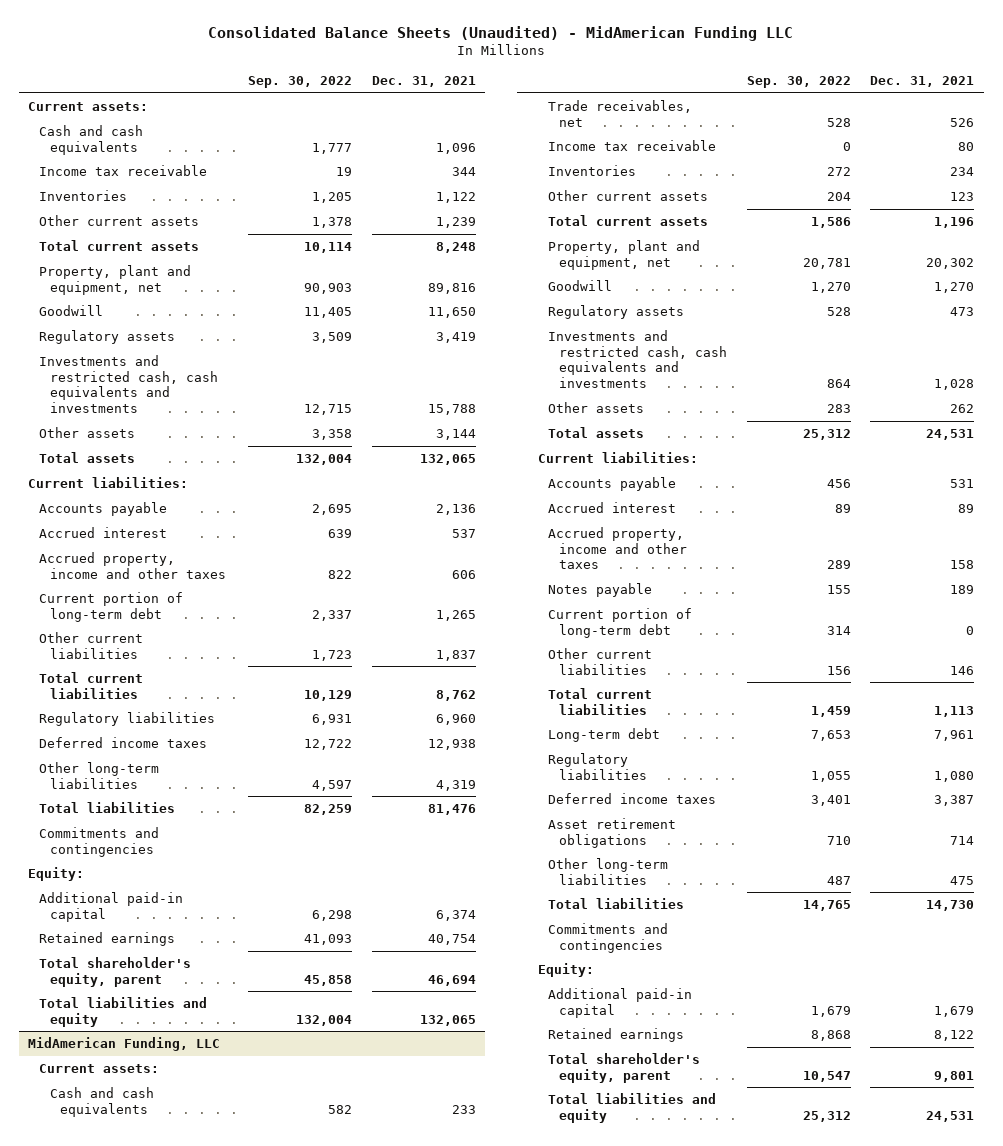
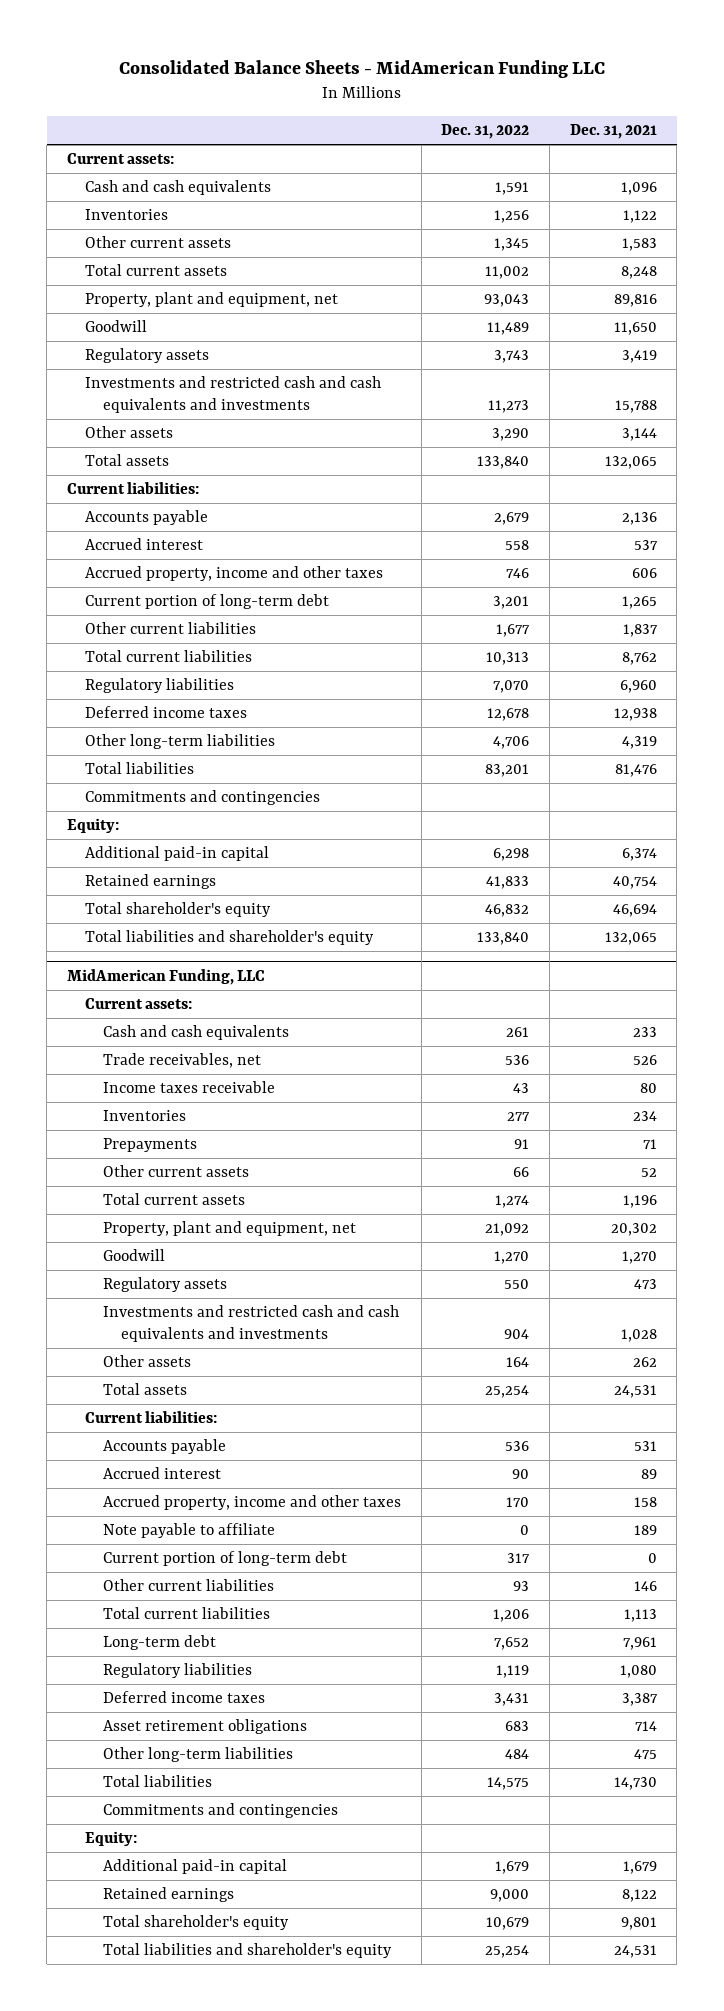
- Consolidated Balance Sheets (Unaudited) - MidAmerican Funding LLC
+ Consolidated Balance Sheets - MidAmerican Funding LLC
- | Sep. 30, 2022 | Dec. 31, 2021
+ | Dec. 31, 2022 | Dec. 31, 2021
- Income tax receivable | 19 | 344
- Other current assets | 1,378 | 1,239
+ Other current assets | 1,345 | 1,583
- Investments and restricted cash, cash equivalents and investments | 12,715 | 15,788
+ Investments and restricted cash and cash equivalents and investments | 11,273 | 15,788
- Total shareholder's equity, parent | 45,858 | 46,694
- Total liabilities and equity | 132,004 | 132,065
+ Total shareholder's equity | 46,832 | 46,694
+ Total liabilities and shareholder's equity | 133,840 | 132,065
@ MidAmerican Funding, LLC
- Income tax receivable | 0 | 80
+ Income taxes receivable | 43 | 80
- Other current assets | 204 | 123
+ Prepayments | 91 | 71
+ Other current assets | 66 | 52
- Investments and restricted cash, cash equivalents and investments | 864 | 1,028
+ Investments and restricted cash and cash equivalents and investments | 904 | 1,028
- Notes payable | 155 | 189
+ Note payable to affiliate | 0 | 189
- Total shareholder's equity, parent | 10,547 | 9,801
- Total liabilities and equity | 25,312 | 24,531
+ Total shareholder's equity | 10,679 | 9,801
+ Total liabilities and shareholder's equity | 25,254 | 24,531

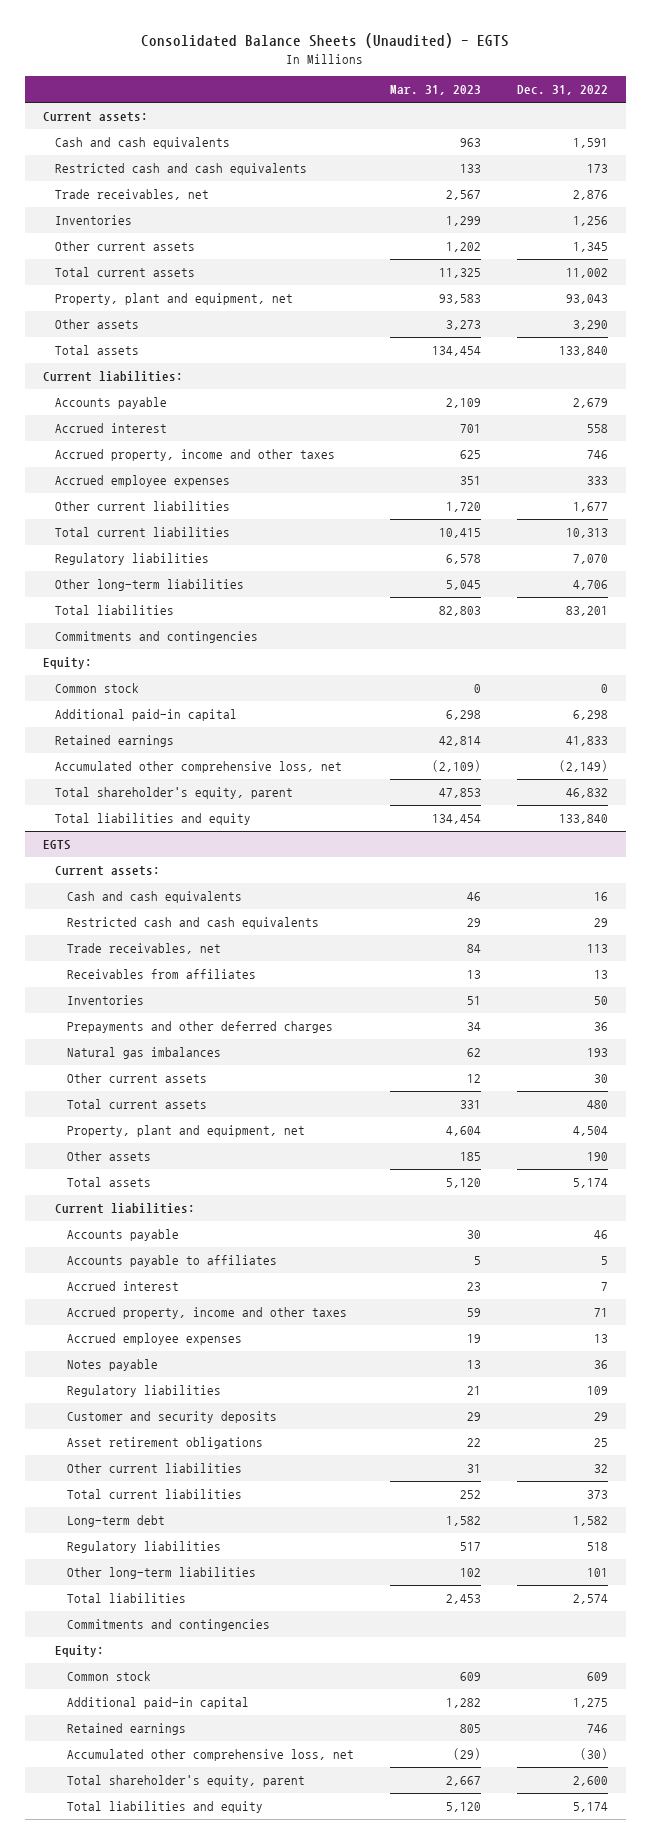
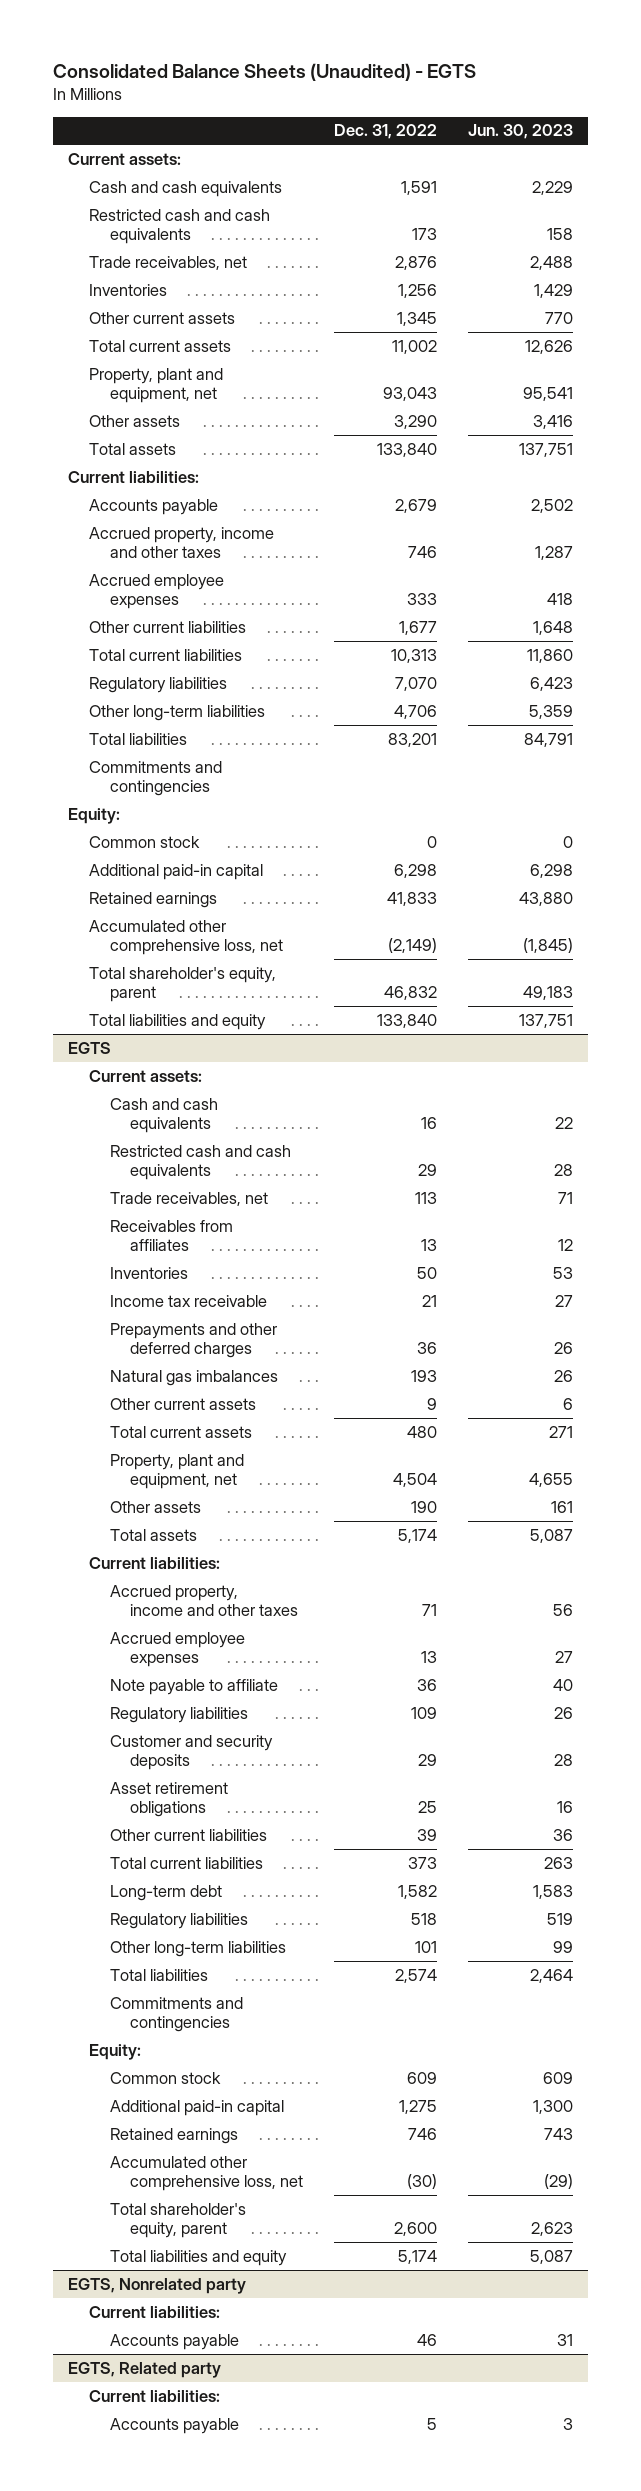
- | Mar. 31, 2023 | Dec. 31, 2022
+ | Dec. 31, 2022 | Jun. 30, 2023
- Accrued interest | 701 | 558
@ EGTS
+ Income tax receivable | 21 | 27
- Other current assets | 12 | 30
+ Other current assets | 9 | 6
- Accounts payable | 30 | 46
- Accounts payable to affiliates | 5 | 5
- Accrued interest | 23 | 7
- Notes payable | 13 | 36
+ Note payable to affiliate | 36 | 40
- Other current liabilities | 31 | 32
+ Other current liabilities | 39 | 36
+ EGTS, Nonrelated party
+ Current liabilities:
+ Accounts payable | 46 | 31
+ EGTS, Related party
+ Current liabilities:
+ Accounts payable | 5 | 3

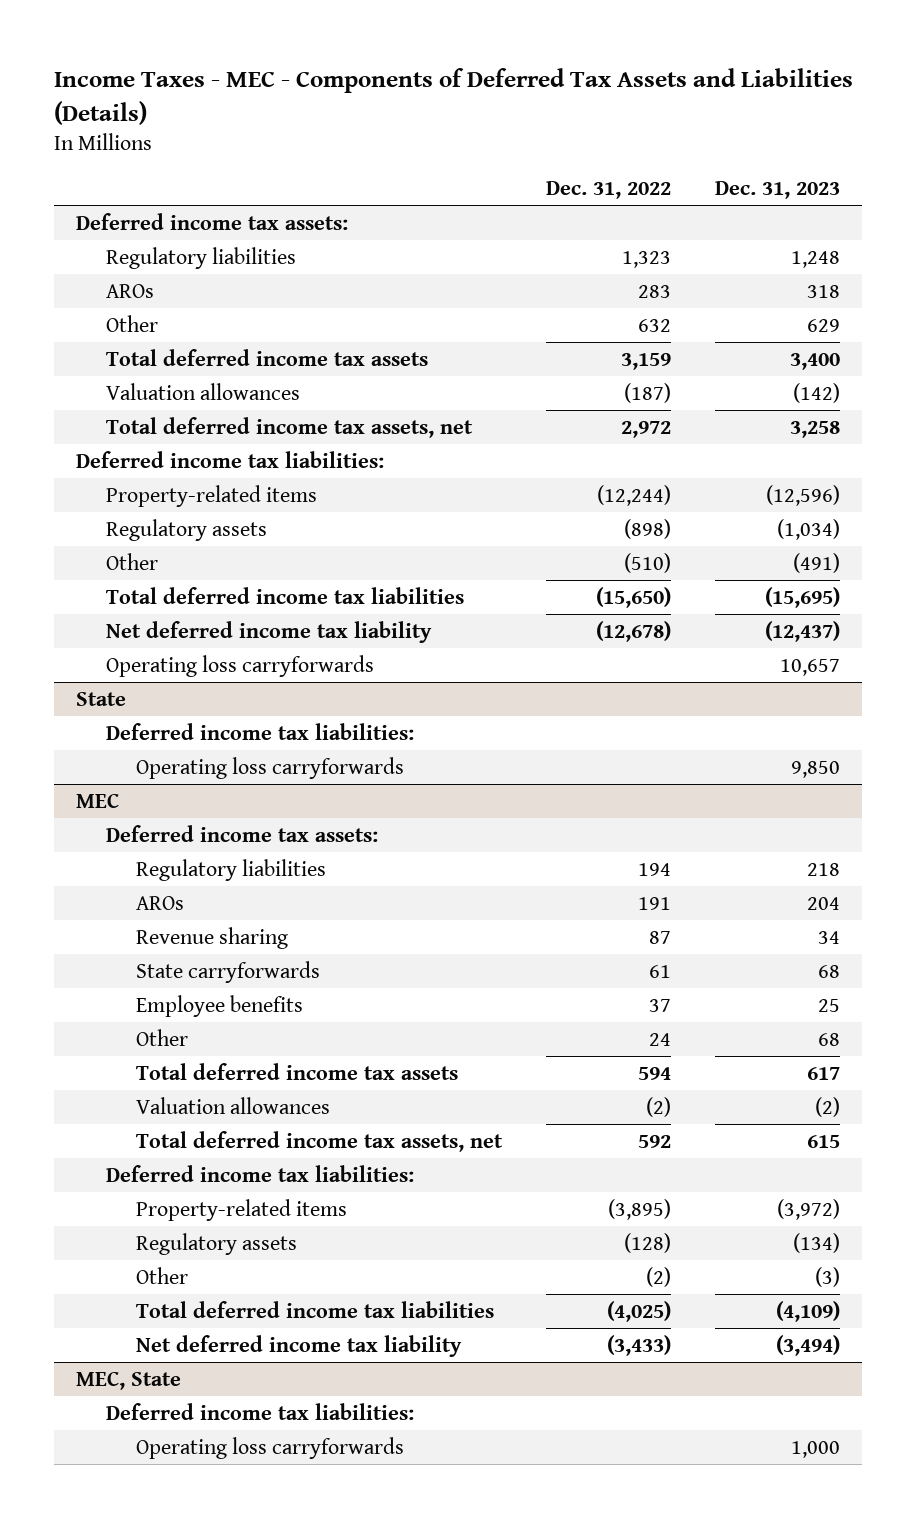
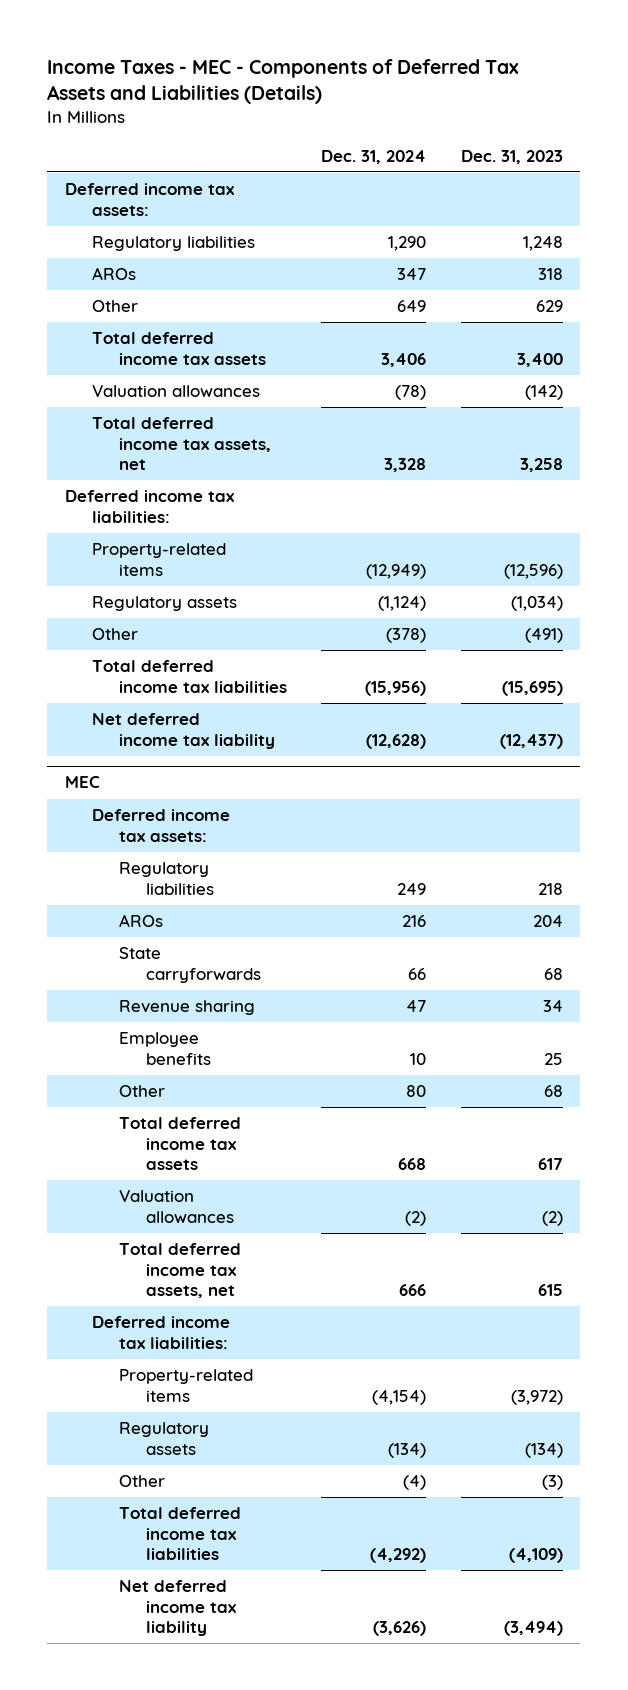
- | Dec. 31, 2022 | Dec. 31, 2023
+ | Dec. 31, 2024 | Dec. 31, 2023
- Operating loss carryforwards | | 10,657
- State
- Deferred income tax liabilities:
- Operating loss carryforwards | | 9,850
@ MEC
moved down: Revenue sharing | 47 | 34
- MEC, State
- Deferred income tax liabilities:
- Operating loss carryforwards | | 1,000

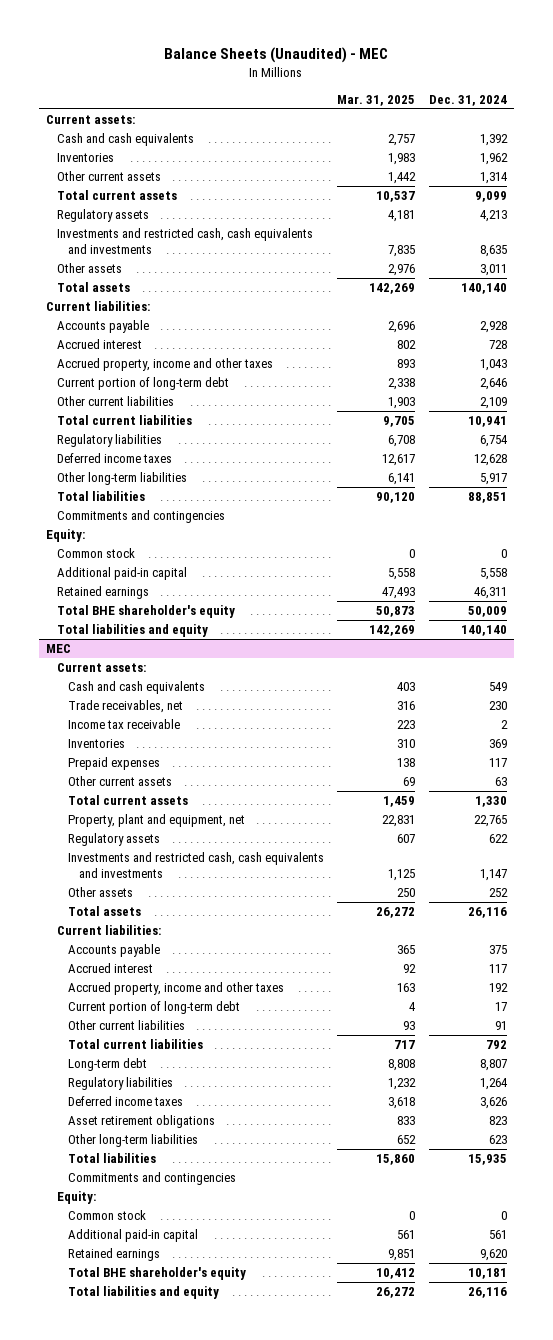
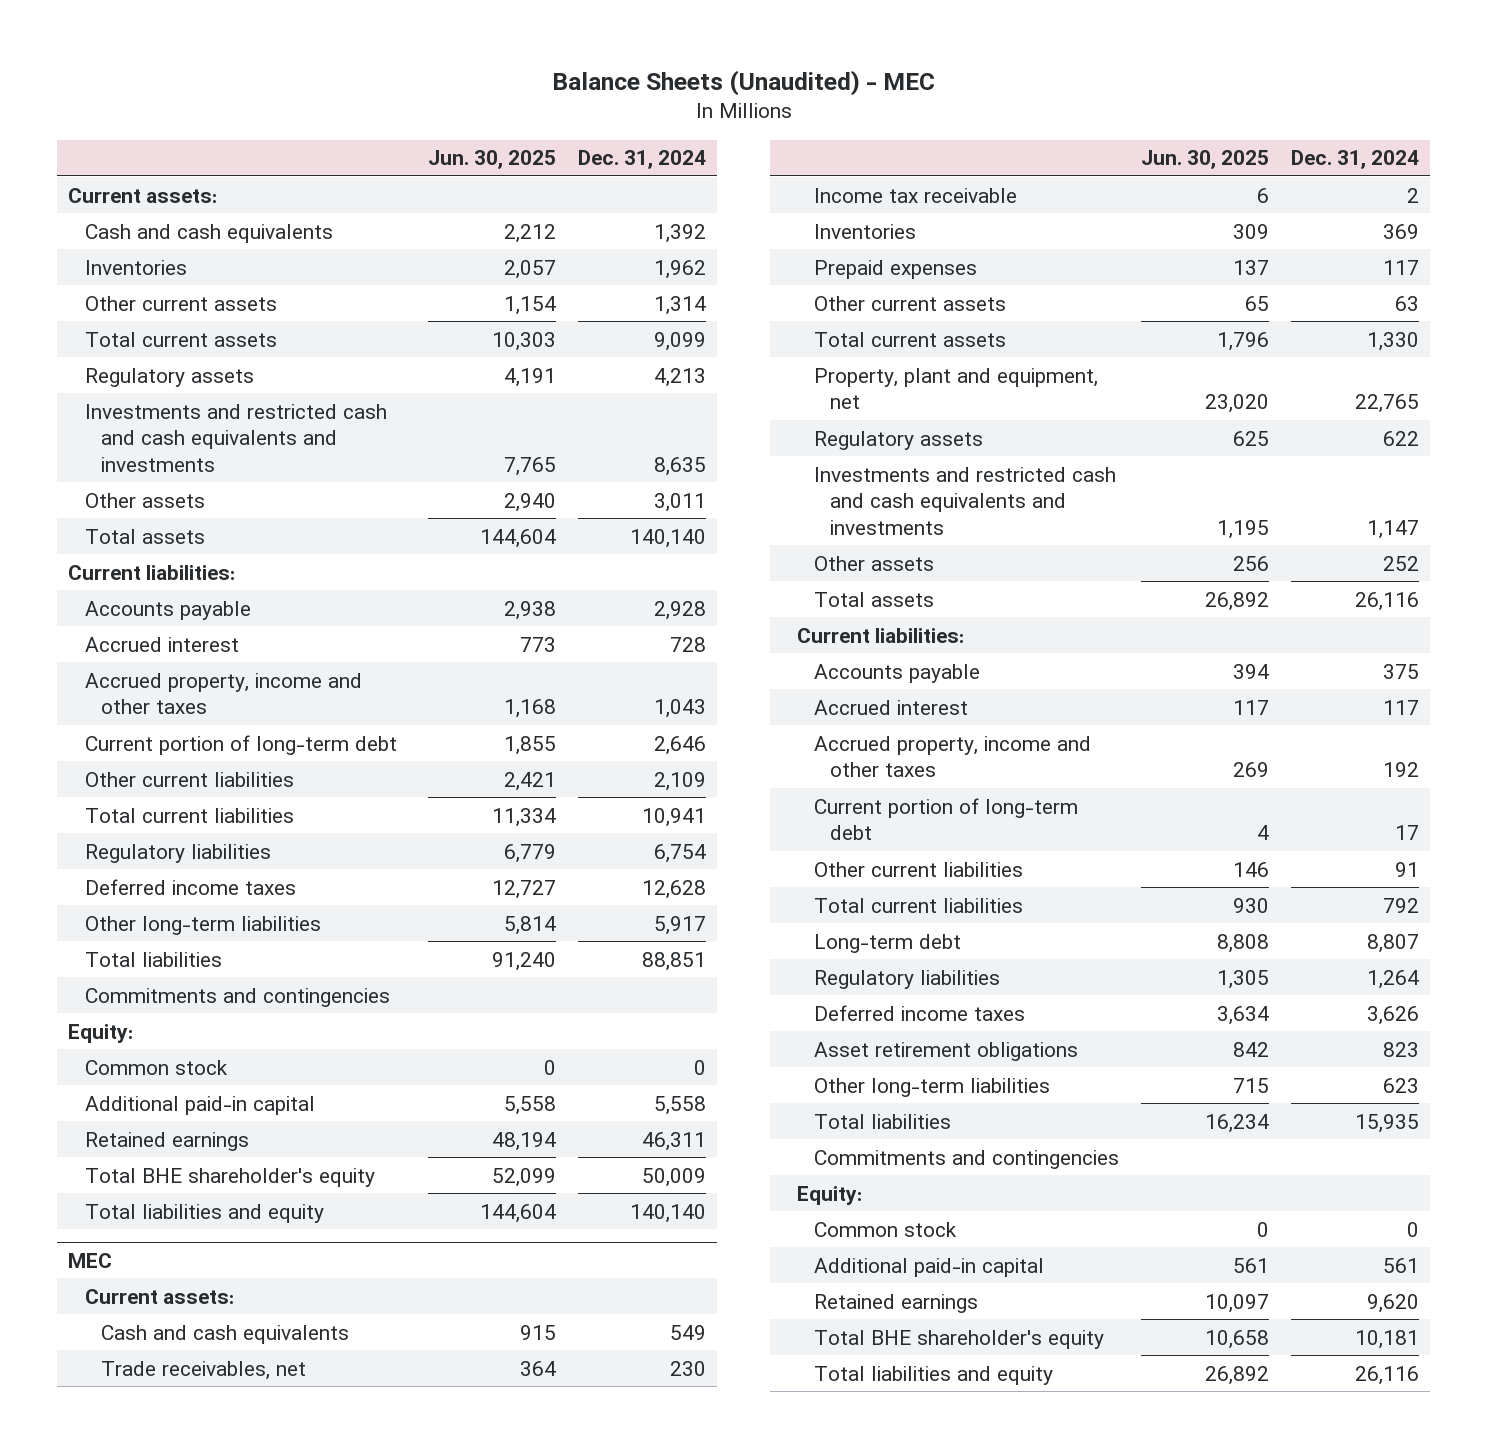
- | Mar. 31, 2025 | Dec. 31, 2024
+ | Jun. 30, 2025 | Dec. 31, 2024
- Investments and restricted cash, cash equivalents and investments | 7,835 | 8,635
+ Investments and restricted cash and cash equivalents and investments | 7,765 | 8,635
@ MEC
- Investments and restricted cash, cash equivalents and investments | 1,125 | 1,147
+ Investments and restricted cash and cash equivalents and investments | 1,195 | 1,147

